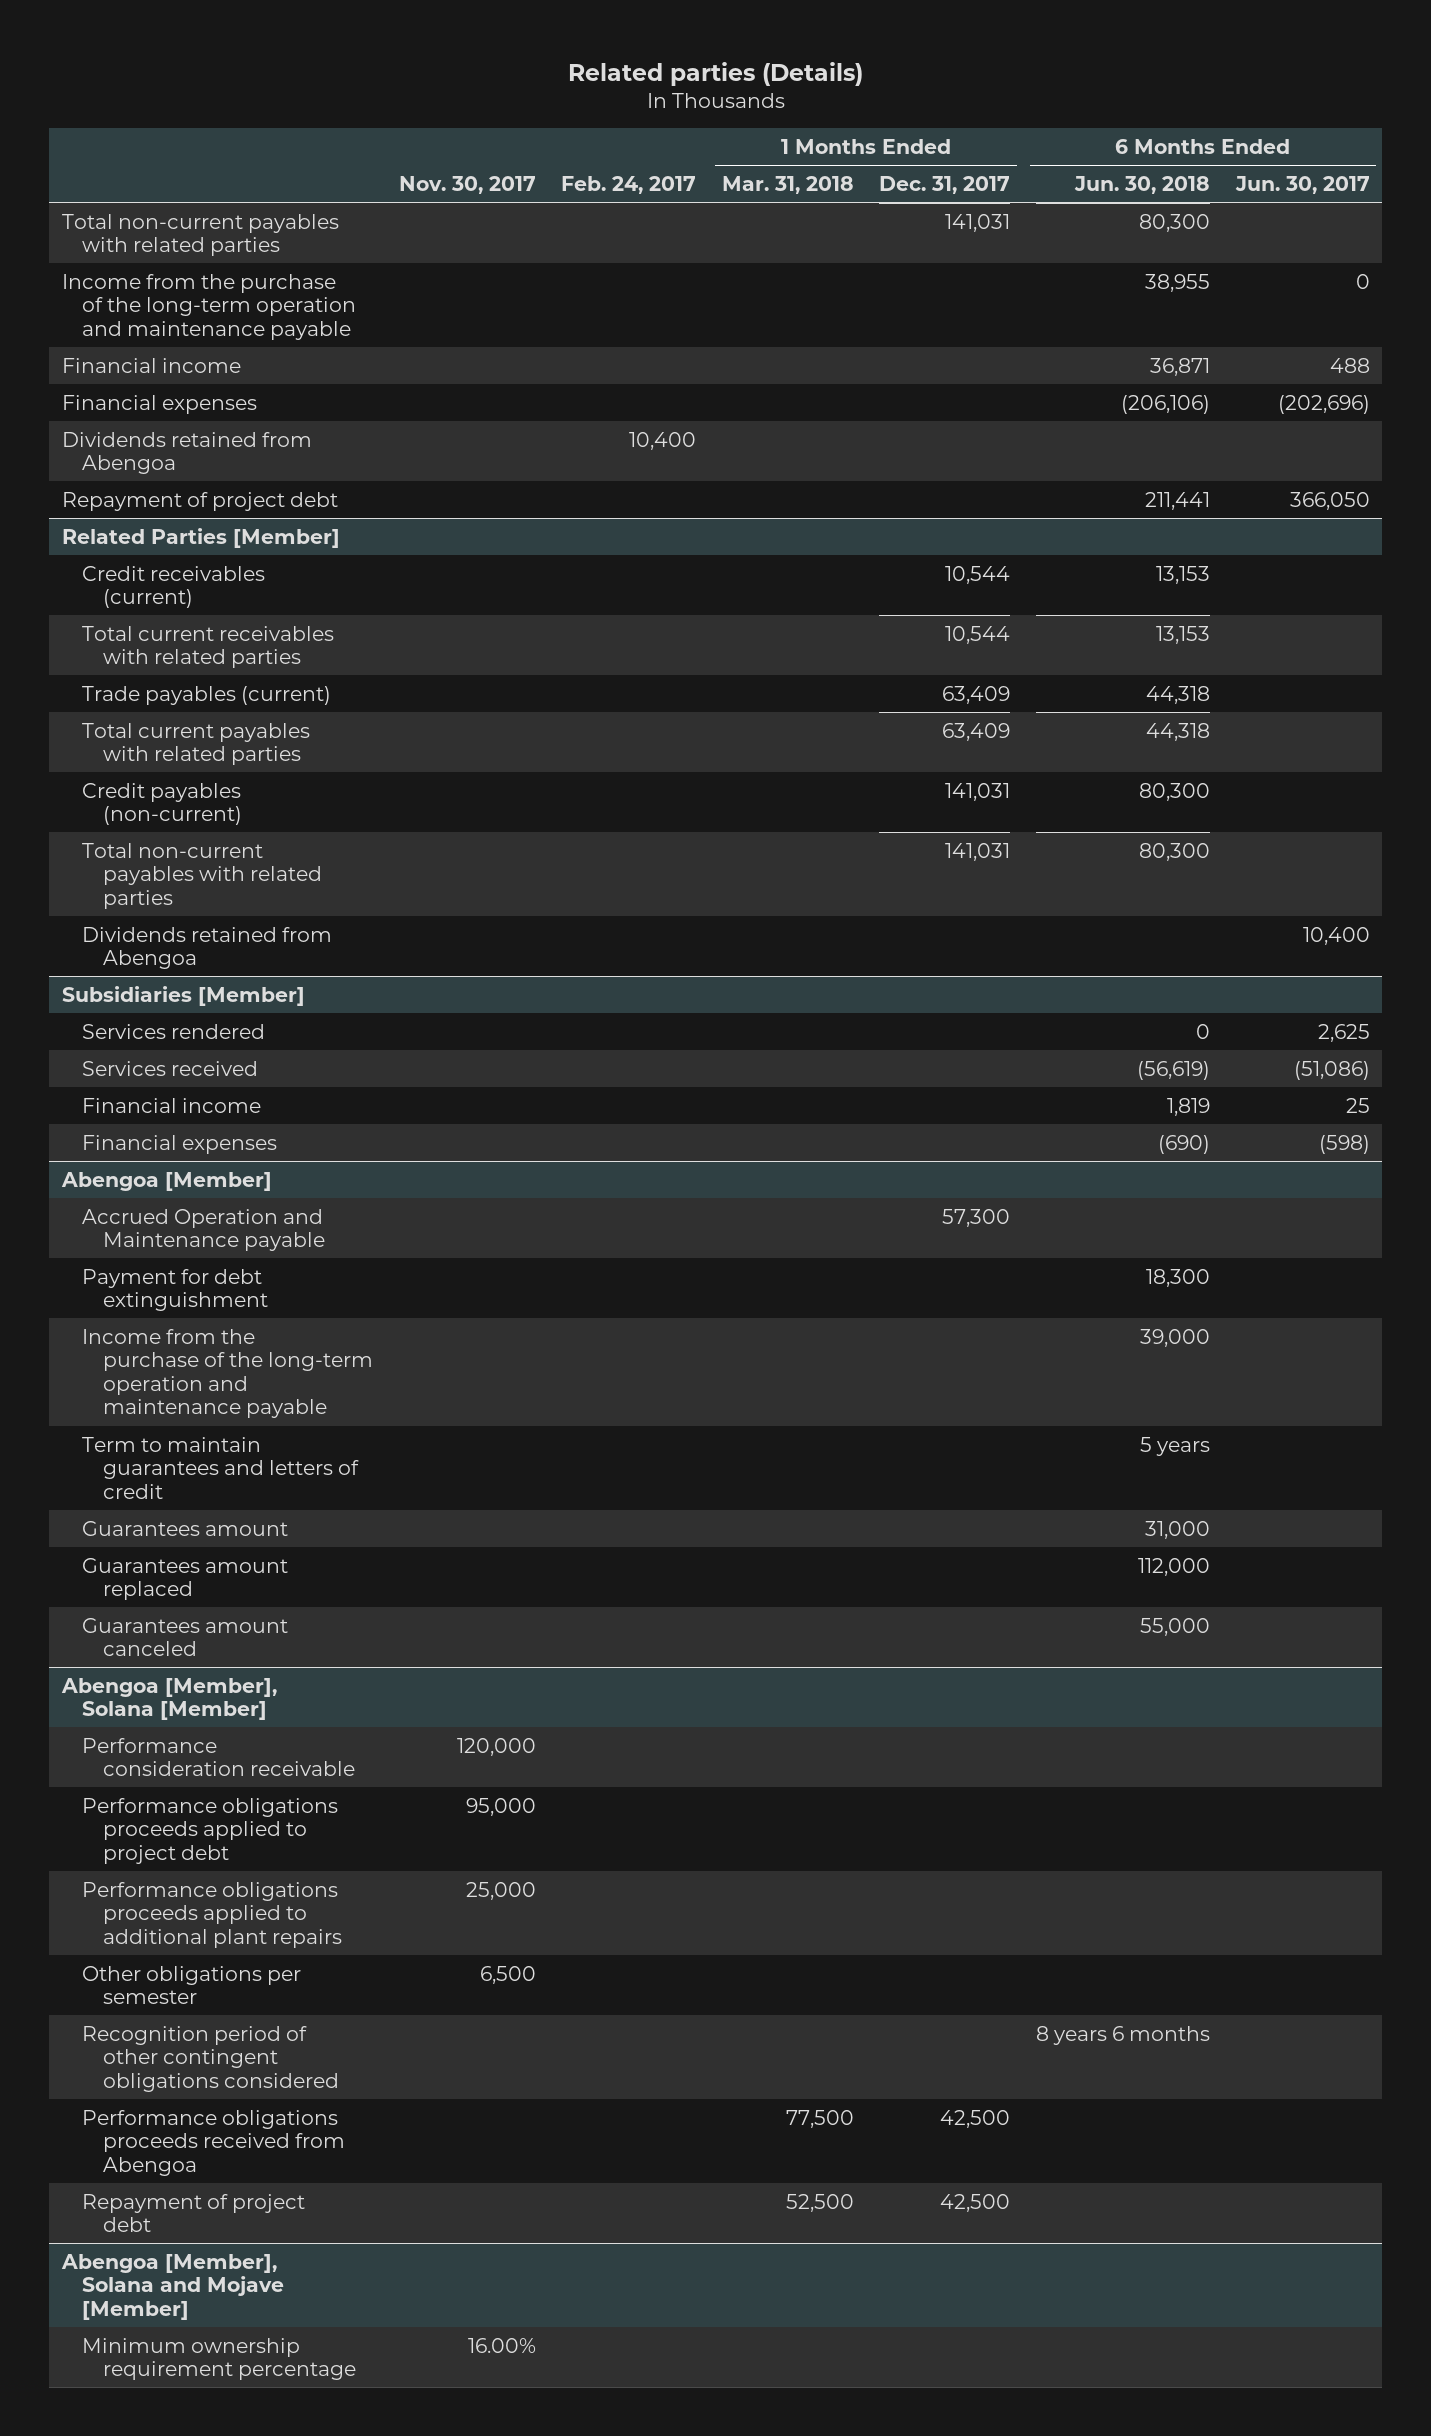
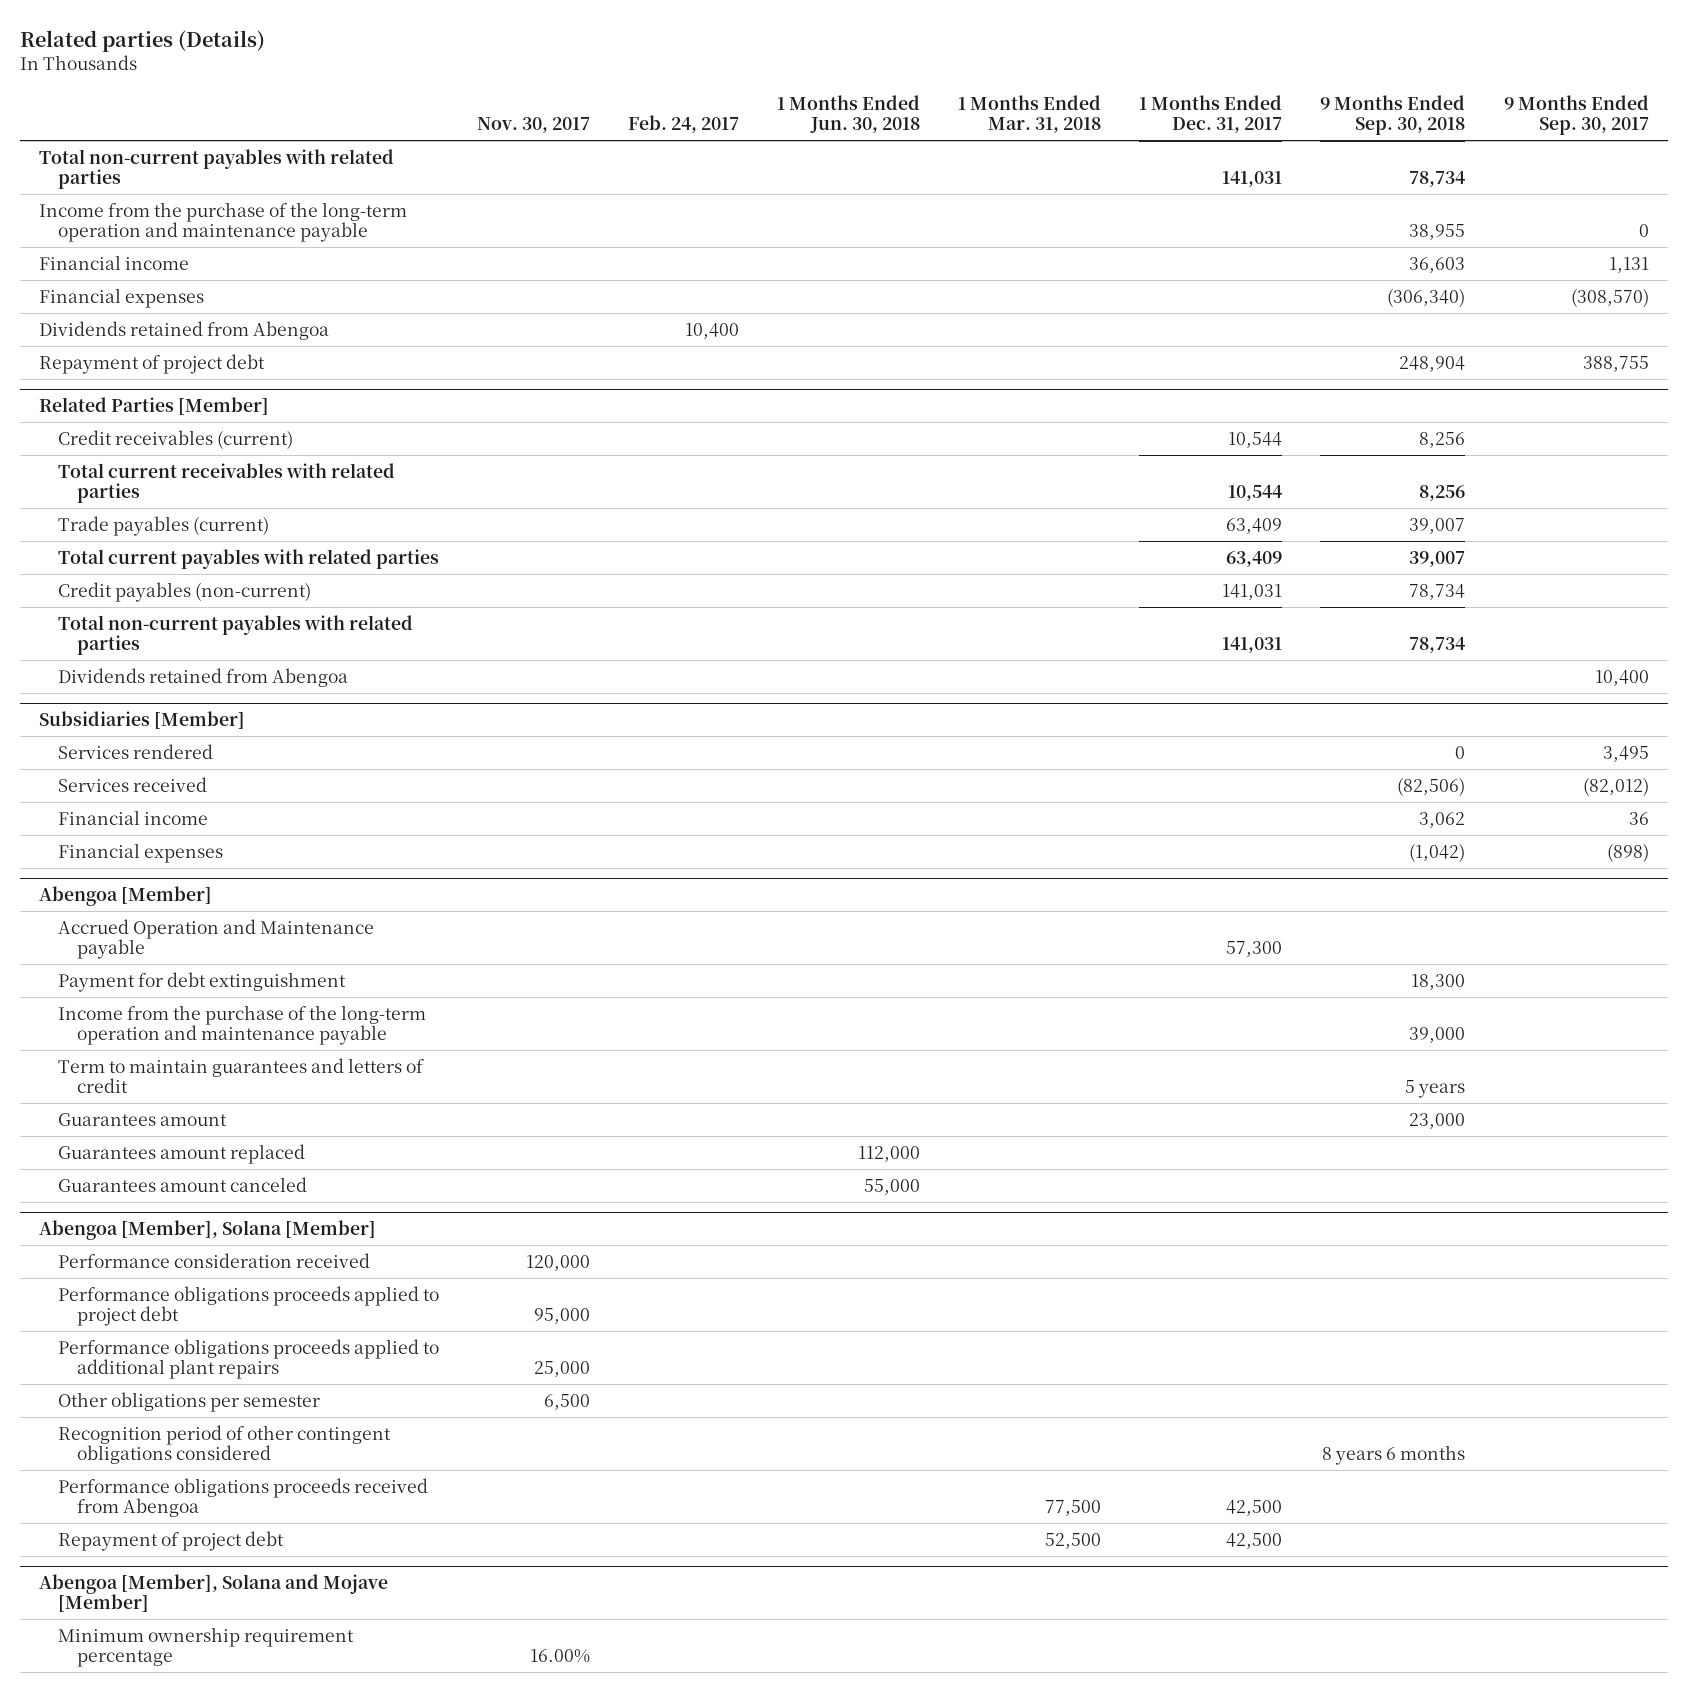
- | Nov. 30, 2017 | Feb. 24, 2017 | 1 Months Ended Mar. 31, 2018 | 1 Months Ended Dec. 31, 2017 | 6 Months Ended Jun. 30, 2018 | 6 Months Ended Jun. 30, 2017
+ | Nov. 30, 2017 | Feb. 24, 2017 | 1 Months Ended Jun. 30, 2018 | 1 Months Ended Mar. 31, 2018 | 1 Months Ended Dec. 31, 2017 | 9 Months Ended Sep. 30, 2018 | 9 Months Ended Sep. 30, 2017
@ Abengoa [Member], Solana [Member]
- Performance consideration receivable | 120,000 | | | | |
+ Performance consideration received | 120,000 | | | | | |

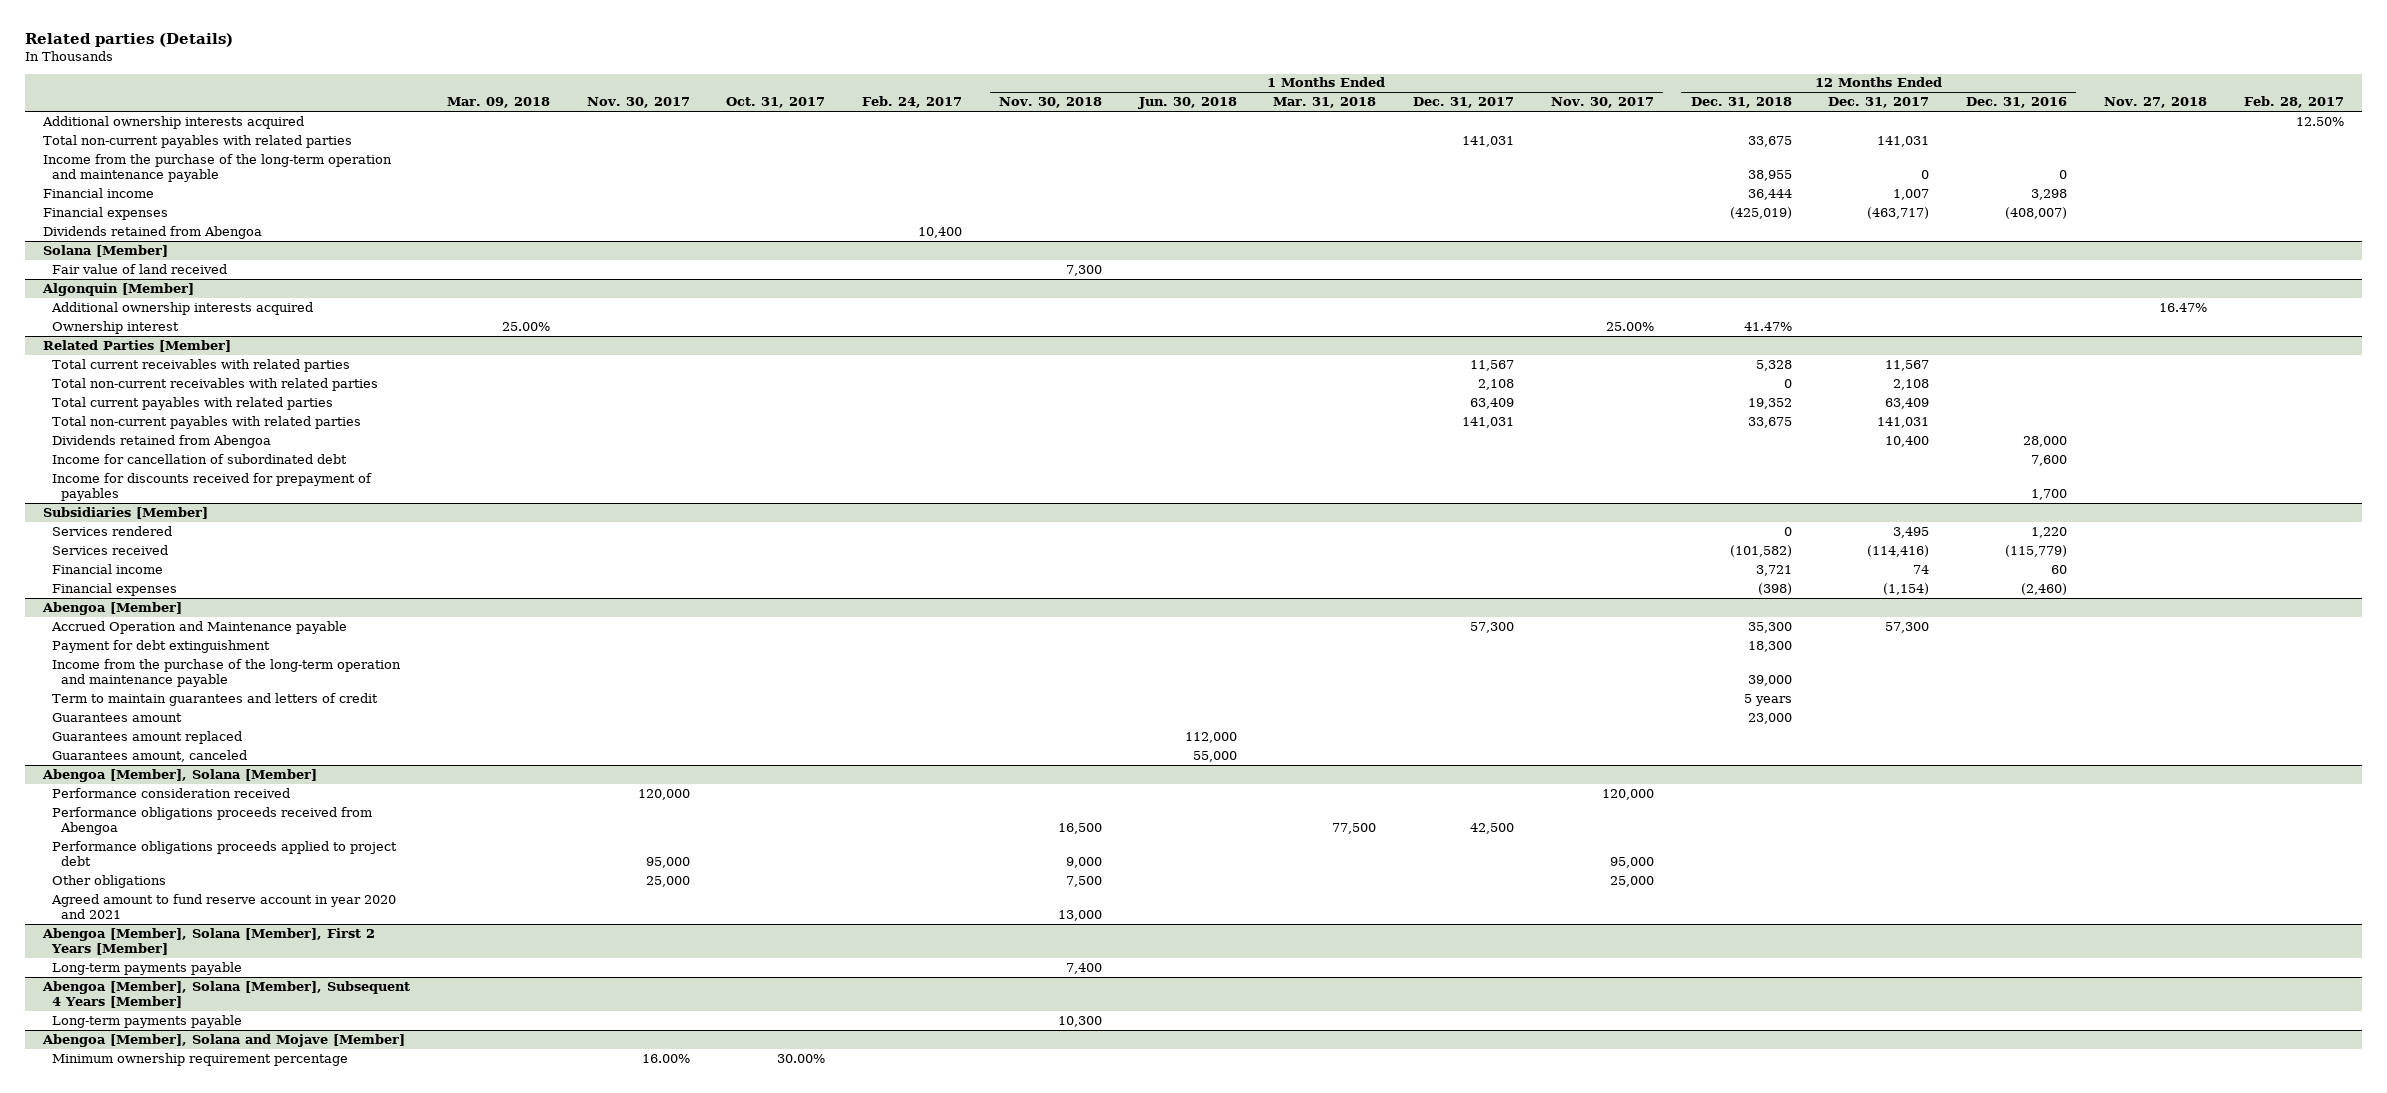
- | Nov. 30, 2017 | Feb. 24, 2017 | 1 Months Ended Jun. 30, 2018 | 1 Months Ended Mar. 31, 2018 | 1 Months Ended Dec. 31, 2017 | 9 Months Ended Sep. 30, 2018 | 9 Months Ended Sep. 30, 2017
+ | Mar. 09, 2018 | Nov. 30, 2017 | Oct. 31, 2017 | Feb. 24, 2017 | 1 Months Ended Nov. 30, 2018 | 1 Months Ended Jun. 30, 2018 | 1 Months Ended Mar. 31, 2018 | 1 Months Ended Dec. 31, 2017 | 1 Months Ended Nov. 30, 2017 | 12 Months Ended Dec. 31, 2018 | 12 Months Ended Dec. 31, 2017 | 12 Months Ended Dec. 31, 2016 | Nov. 27, 2018 | Feb. 28, 2017
+ Additional ownership interests acquired | | | | | | | | | | | | | | 12.50%
- Repayment of project debt | | | | | | 248,904 | 388,755
+ Solana [Member]
+ Fair value of land received | | | | | 7,300 | | | | | | | | |
+ Algonquin [Member]
+ Additional ownership interests acquired | | | | | | | | | | | | | 16.47% |
+ Ownership interest | 25.00% | | | | | | | | 25.00% | 41.47% | | | |
@ Related Parties [Member]
- Credit receivables (current) | | | | | 10,544 | 8,256 |
- Total current receivables with related parties | | | | | 10,544 | 8,256 |
- Trade payables (current) | | | | | 63,409 | 39,007 |
+ Total current receivables with related parties | | | | | | | | 11,567 | | 5,328 | 11,567 | | |
+ Total non-current receivables with related parties | | | | | | | | 2,108 | | 0 | 2,108 | | |
- Credit payables (non-current) | | | | | 141,031 | 78,734 |
+ Income for cancellation of subordinated debt | | | | | | | | | | | | 7,600 | |
+ Income for discounts received for prepayment of payables | | | | | | | | | | | | 1,700 | |
@ Abengoa [Member]
- Guarantees amount canceled | | | 55,000 | | | |
+ Guarantees amount, canceled | | | | | | 55,000 | | | | | | | |
@ Abengoa [Member], Solana [Member]
- Performance obligations proceeds applied to additional plant repairs | 25,000 | | | | | |
- Other obligations per semester | 6,500 | | | | | |
- Recognition period of other contingent obligations considered | | | | | | 8 years 6 months |
- Repayment of project debt | | | | 52,500 | 42,500 | |
moved down: Performance obligations proceeds applied to project debt | | 95,000 | | | 9,000 | | | | 95,000 | | | | |
+ Other obligations | | 25,000 | | | 7,500 | | | | 25,000 | | | | |
+ Agreed amount to fund reserve account in year 2020 and 2021 | | | | | 13,000 | | | | | | | | |
+ Abengoa [Member], Solana [Member], First 2 Years [Member]
+ Long-term payments payable | | | | | 7,400 | | | | | | | | |
+ Abengoa [Member], Solana [Member], Subsequent 4 Years [Member]
+ Long-term payments payable | | | | | 10,300 | | | | | | | | |

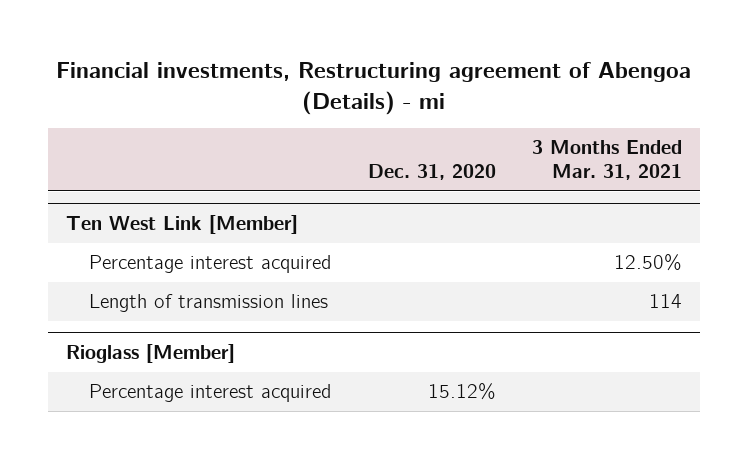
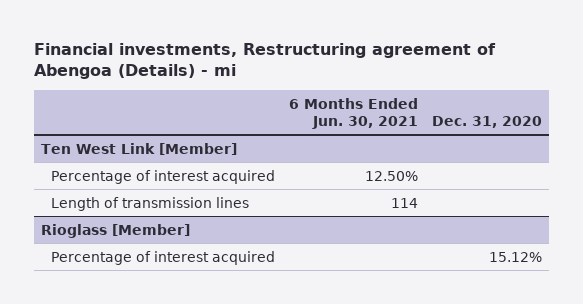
- | Dec. 31, 2020 | 3 Months Ended Mar. 31, 2021
+ | 6 Months Ended Jun. 30, 2021 | Dec. 31, 2020
@ Ten West Link [Member]
- Percentage interest acquired | | 12.50%
+ Percentage of interest acquired | 12.50% |
@ Rioglass [Member]
- Percentage interest acquired | 15.12% |
+ Percentage of interest acquired | | 15.12%

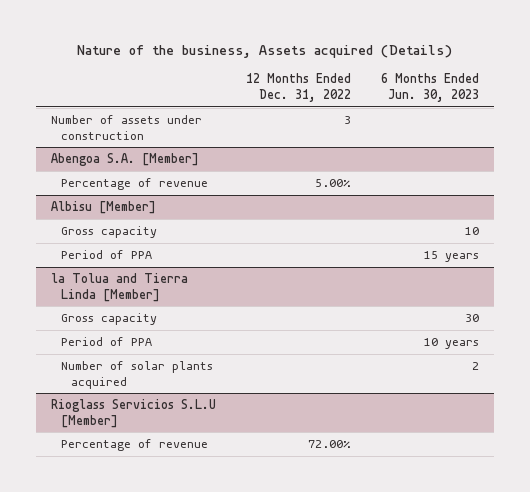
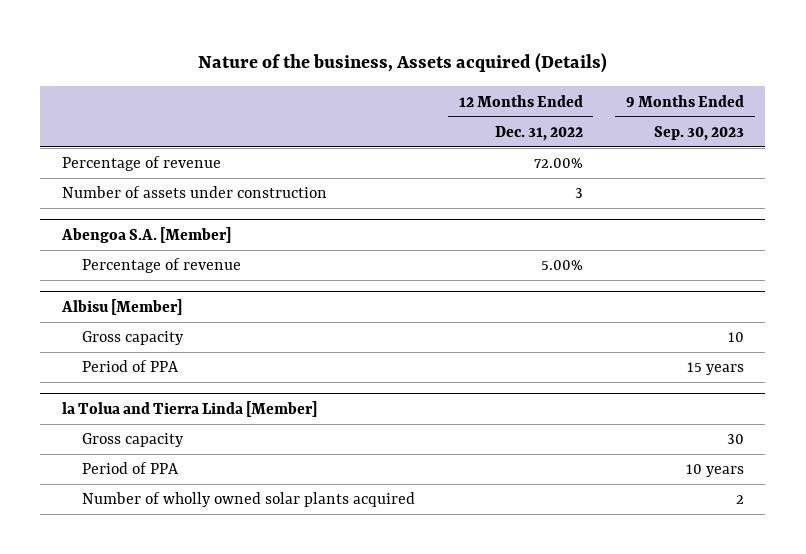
- | 12 Months Ended Dec. 31, 2022 | 6 Months Ended Jun. 30, 2023
+ | 12 Months Ended Dec. 31, 2022 | 9 Months Ended Sep. 30, 2023
+ Percentage of revenue | 72.00% |
@ la Tolua and Tierra Linda [Member]
- Number of solar plants acquired | | 2
- Rioglass Servicios S.L.U [Member]
- Percentage of revenue | 72.00% |
@ la Tolua and Tierra Linda [Member]
+ Number of wholly owned solar plants acquired | | 2

